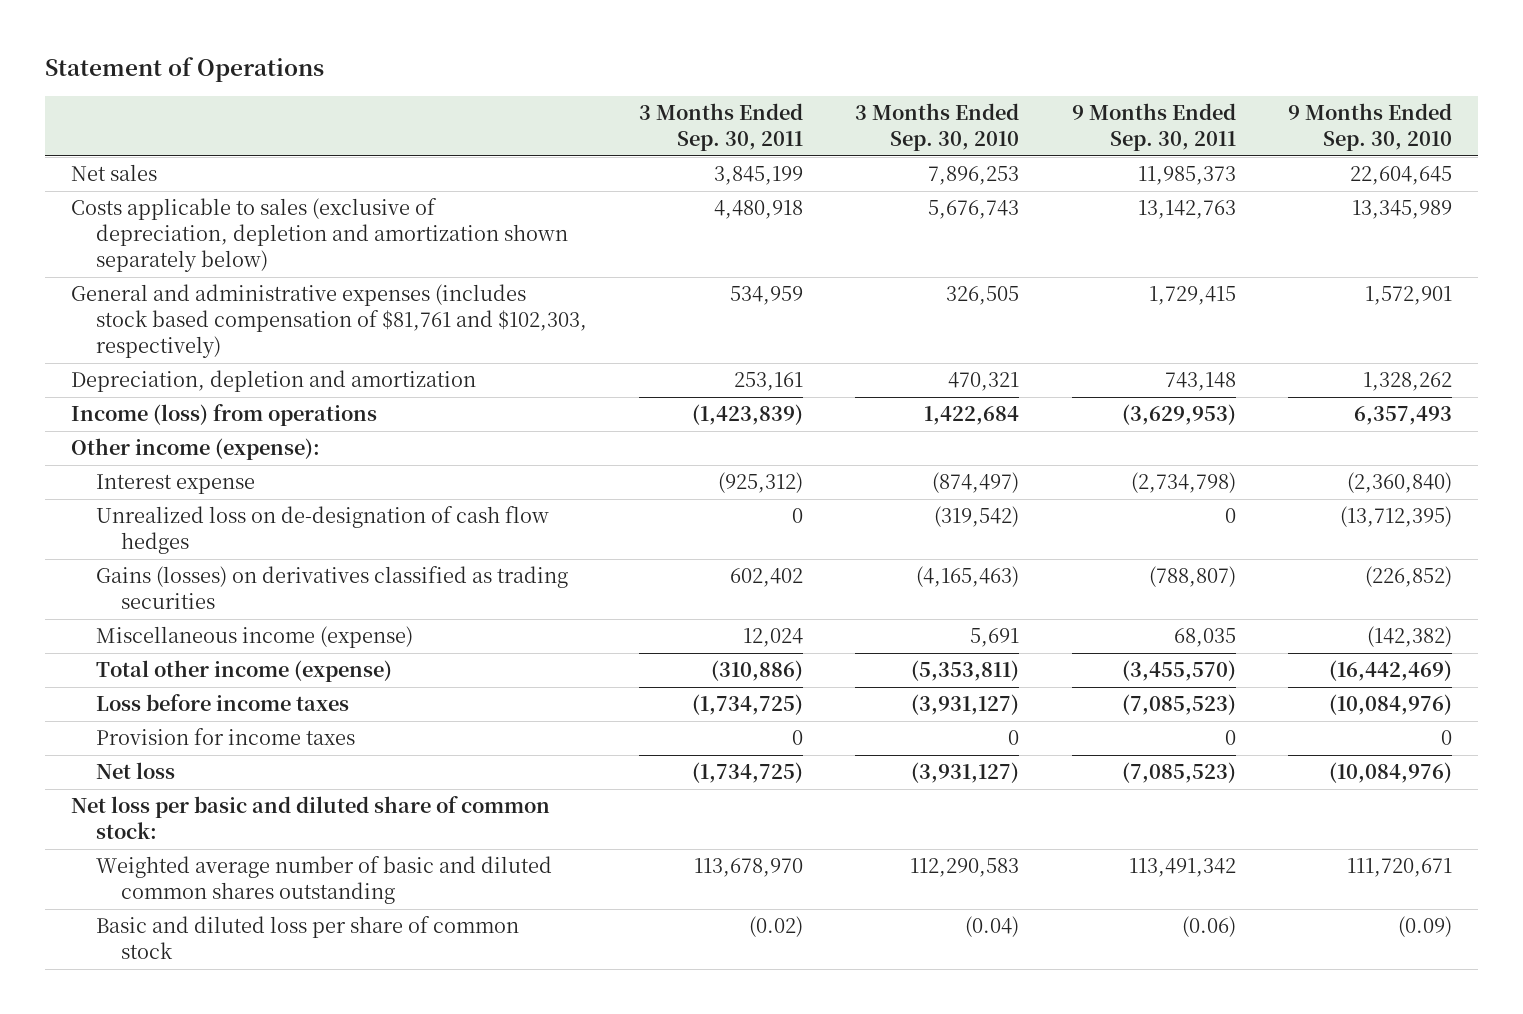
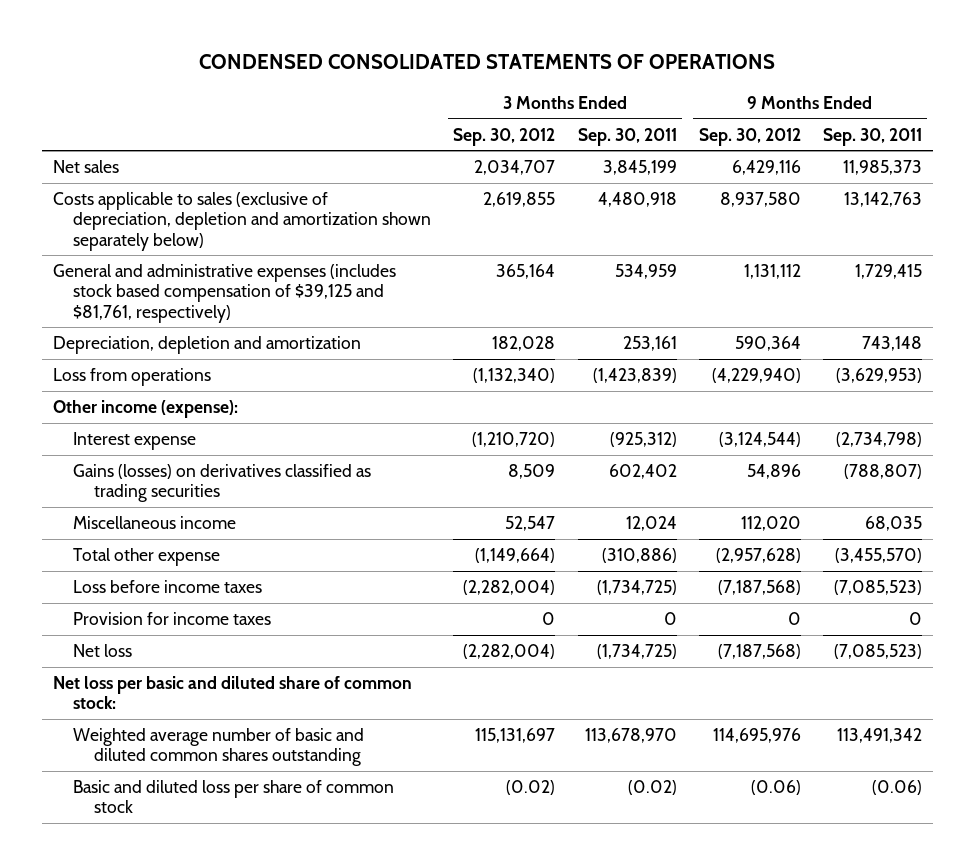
- Statement of Operations
+ CONDENSED CONSOLIDATED STATEMENTS OF OPERATIONS
- | 3 Months Ended Sep. 30, 2011 | 3 Months Ended Sep. 30, 2010 | 9 Months Ended Sep. 30, 2011 | 9 Months Ended Sep. 30, 2010
+ | 3 Months Ended Sep. 30, 2012 | 3 Months Ended Sep. 30, 2011 | 9 Months Ended Sep. 30, 2012 | 9 Months Ended Sep. 30, 2011
- General and administrative expenses (includes stock based compensation of $81,761 and $102,303, respectively) | 534,959 | 326,505 | 1,729,415 | 1,572,901
+ General and administrative expenses (includes stock based compensation of $39,125 and $81,761, respectively) | 365,164 | 534,959 | 1,131,112 | 1,729,415
- Income (loss) from operations | (1,423,839) | 1,422,684 | (3,629,953) | 6,357,493
+ Loss from operations | (1,132,340) | (1,423,839) | (4,229,940) | (3,629,953)
- Unrealized loss on de-designation of cash flow hedges | 0 | (319,542) | 0 | (13,712,395)
- Miscellaneous income (expense) | 12,024 | 5,691 | 68,035 | (142,382)
- Total other income (expense) | (310,886) | (5,353,811) | (3,455,570) | (16,442,469)
+ Miscellaneous income | 52,547 | 12,024 | 112,020 | 68,035
+ Total other expense | (1,149,664) | (310,886) | (2,957,628) | (3,455,570)

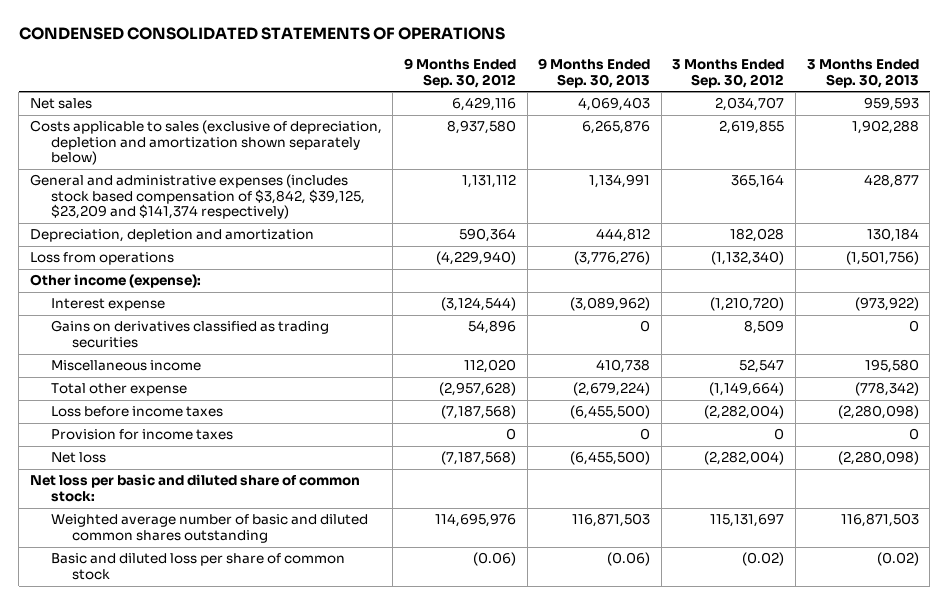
- | 3 Months Ended Sep. 30, 2012 | 3 Months Ended Sep. 30, 2011 | 9 Months Ended Sep. 30, 2012 | 9 Months Ended Sep. 30, 2011
+ | 9 Months Ended Sep. 30, 2012 | 9 Months Ended Sep. 30, 2013 | 3 Months Ended Sep. 30, 2012 | 3 Months Ended Sep. 30, 2013
- General and administrative expenses (includes stock based compensation of $39,125 and $81,761, respectively) | 365,164 | 534,959 | 1,131,112 | 1,729,415
+ General and administrative expenses (includes stock based compensation of $3,842, $39,125, $23,209 and $141,374 respectively) | 1,131,112 | 1,134,991 | 365,164 | 428,877
- Gains (losses) on derivatives classified as trading securities | 8,509 | 602,402 | 54,896 | (788,807)
+ Gains on derivatives classified as trading securities | 54,896 | 0 | 8,509 | 0

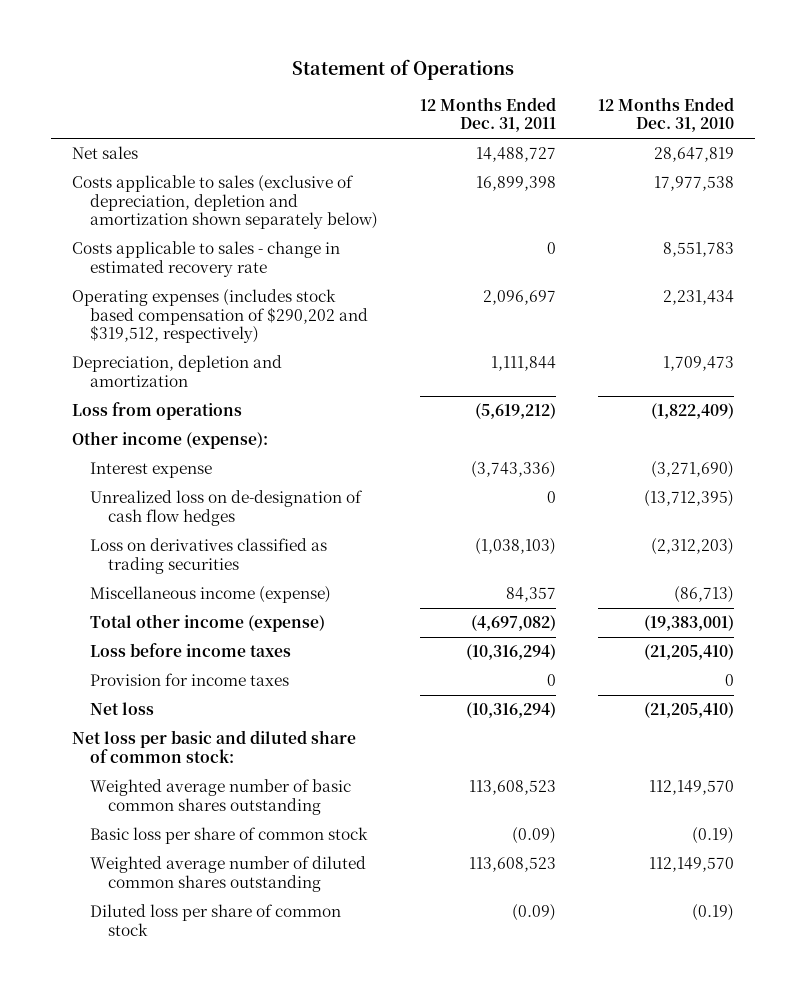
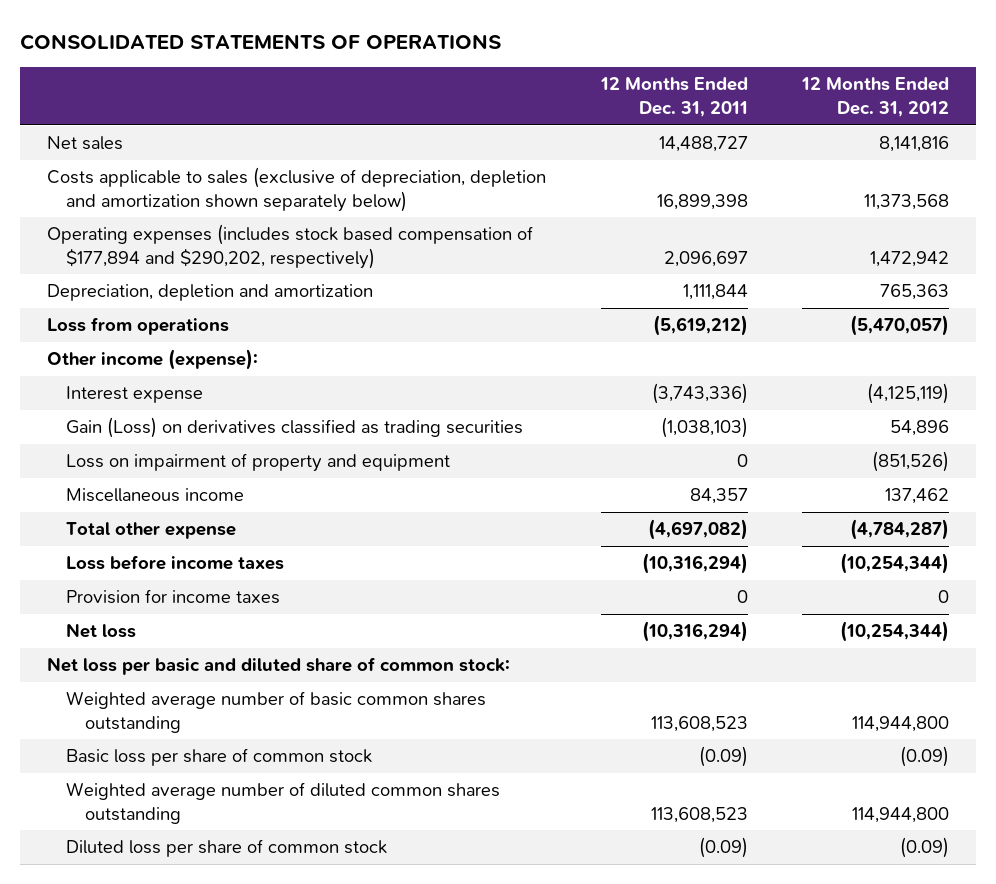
- Statement of Operations
+ CONSOLIDATED STATEMENTS OF OPERATIONS
- | 12 Months Ended Dec. 31, 2011 | 12 Months Ended Dec. 31, 2010
+ | 12 Months Ended Dec. 31, 2011 | 12 Months Ended Dec. 31, 2012
- Costs applicable to sales - change in estimated recovery rate | 0 | 8,551,783
- Operating expenses (includes stock based compensation of $290,202 and $319,512, respectively) | 2,096,697 | 2,231,434
+ Operating expenses (includes stock based compensation of $177,894 and $290,202, respectively) | 2,096,697 | 1,472,942
- Unrealized loss on de-designation of cash flow hedges | 0 | (13,712,395)
- Loss on derivatives classified as trading securities | (1,038,103) | (2,312,203)
- Miscellaneous income (expense) | 84,357 | (86,713)
- Total other income (expense) | (4,697,082) | (19,383,001)
+ Gain (Loss) on derivatives classified as trading securities | (1,038,103) | 54,896
+ Loss on impairment of property and equipment | 0 | (851,526)
+ Miscellaneous income | 84,357 | 137,462
+ Total other expense | (4,697,082) | (4,784,287)

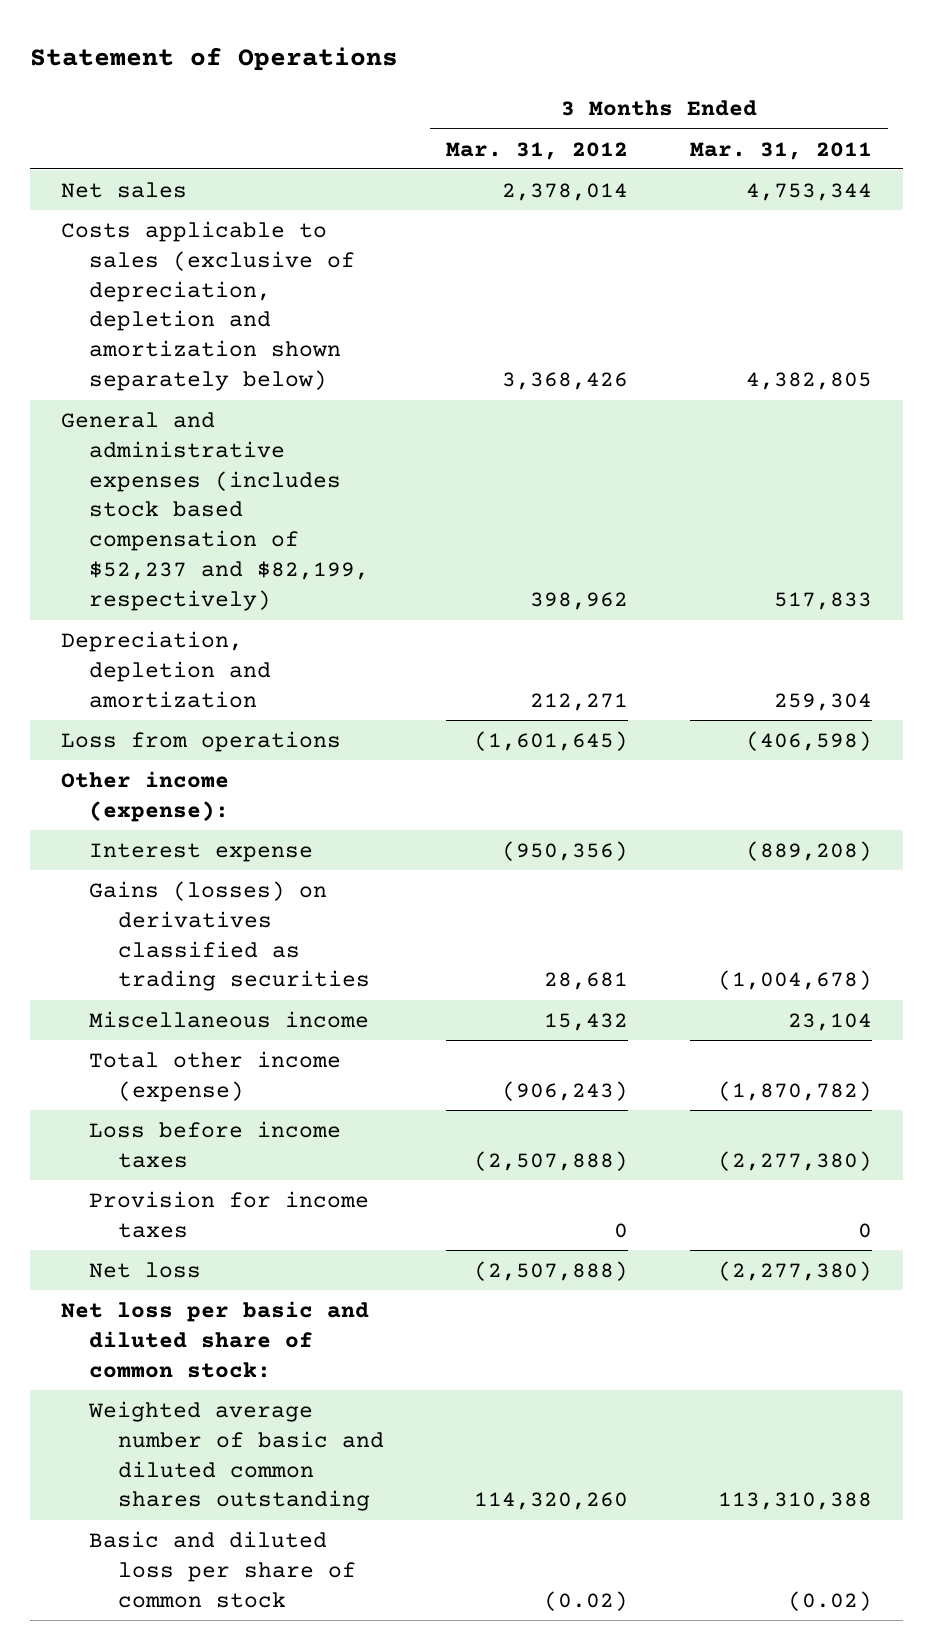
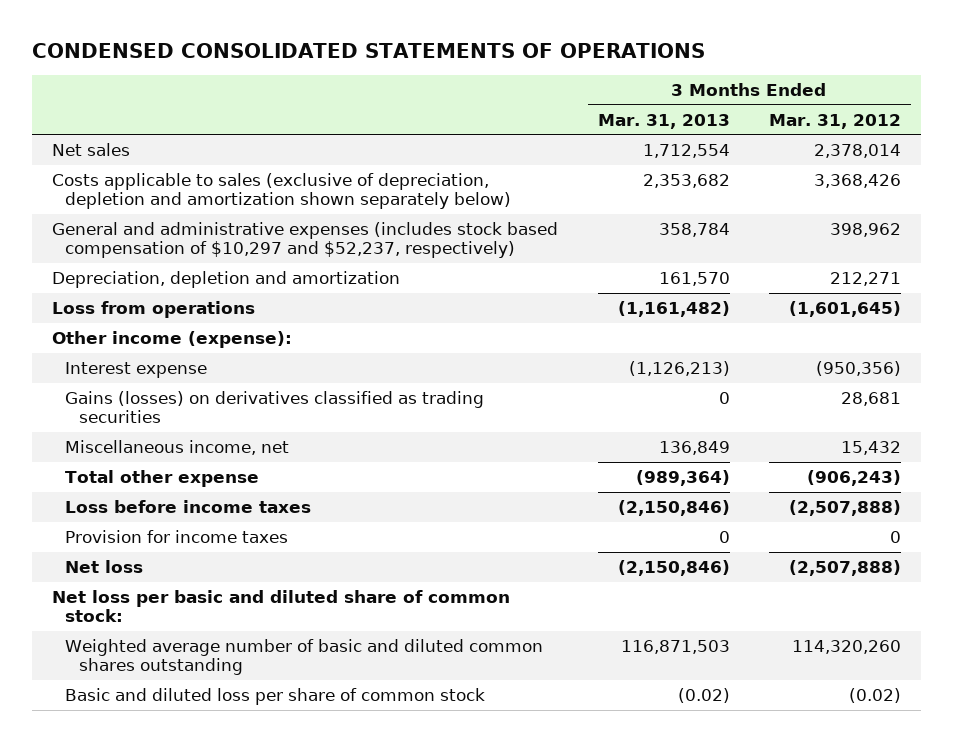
- Statement of Operations
+ CONDENSED CONSOLIDATED STATEMENTS OF OPERATIONS
- | 3 Months Ended Mar. 31, 2012 | 3 Months Ended Mar. 31, 2011
+ | 3 Months Ended Mar. 31, 2013 | 3 Months Ended Mar. 31, 2012
- General and administrative expenses (includes stock based compensation of $52,237 and $82,199, respectively) | 398,962 | 517,833
+ General and administrative expenses (includes stock based compensation of $10,297 and $52,237, respectively) | 358,784 | 398,962
- Miscellaneous income | 15,432 | 23,104
- Total other income (expense) | (906,243) | (1,870,782)
+ Miscellaneous income, net | 136,849 | 15,432
+ Total other expense | (989,364) | (906,243)

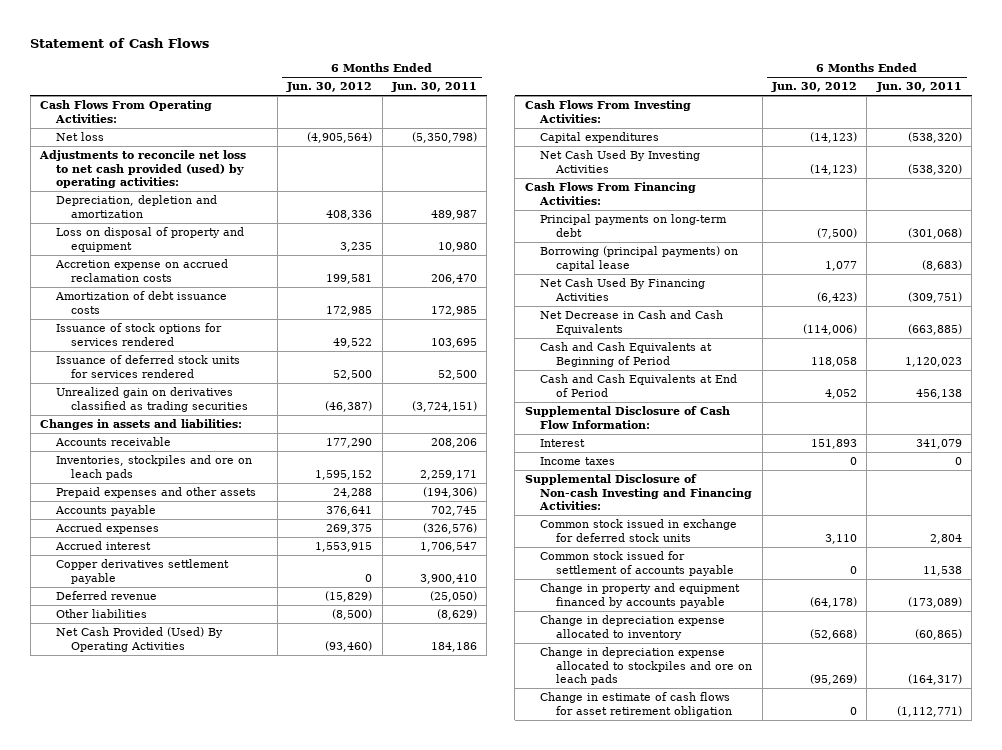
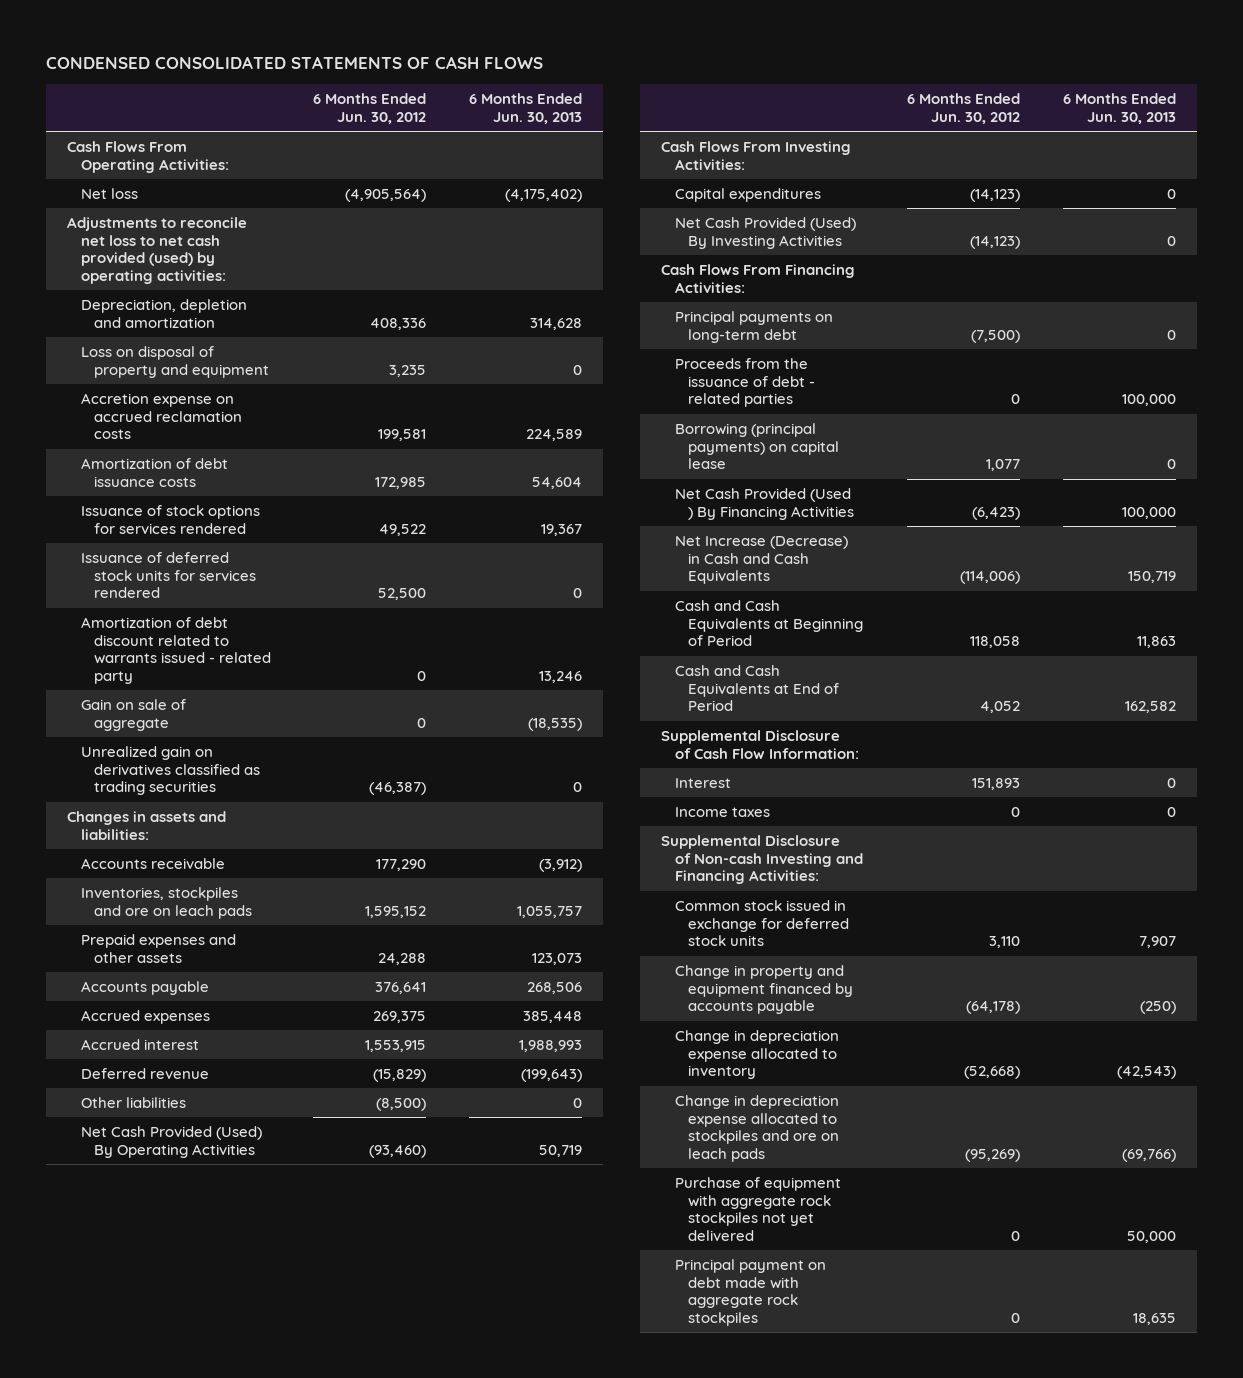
- Statement of Cash Flows
+ CONDENSED CONSOLIDATED STATEMENTS OF CASH FLOWS
- | 6 Months Ended Jun. 30, 2012 | 6 Months Ended Jun. 30, 2011
+ | 6 Months Ended Jun. 30, 2012 | 6 Months Ended Jun. 30, 2013
+ Amortization of debt discount related to warrants issued - related party | 0 | 13,246
+ Gain on sale of aggregate | 0 | (18,535)
- Copper derivatives settlement payable | 0 | 3,900,410
- Net Cash Used By Investing Activities | (14,123) | (538,320)
+ Net Cash Provided (Used) By Investing Activities | (14,123) | 0
+ Proceeds from the issuance of debt - related parties | 0 | 100,000
- Net Cash Used By Financing Activities | (6,423) | (309,751)
- Net Decrease in Cash and Cash Equivalents | (114,006) | (663,885)
+ Net Cash Provided (Used ) By Financing Activities | (6,423) | 100,000
+ Net Increase (Decrease) in Cash and Cash Equivalents | (114,006) | 150,719
- Common stock issued for settlement of accounts payable | 0 | 11,538
- Change in estimate of cash flows for asset retirement obligation | 0 | (1,112,771)
+ Purchase of equipment with aggregate rock stockpiles not yet delivered | 0 | 50,000
+ Principal payment on debt made with aggregate rock stockpiles | 0 | 18,635

